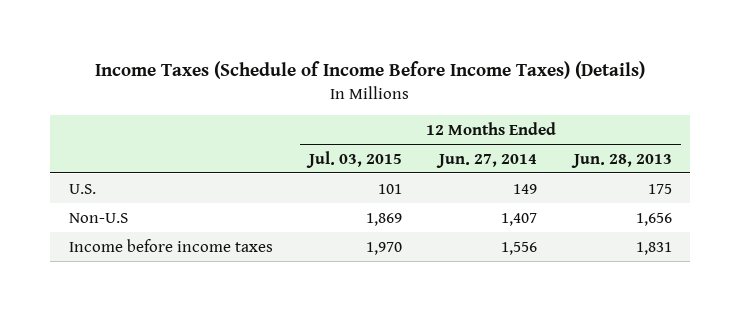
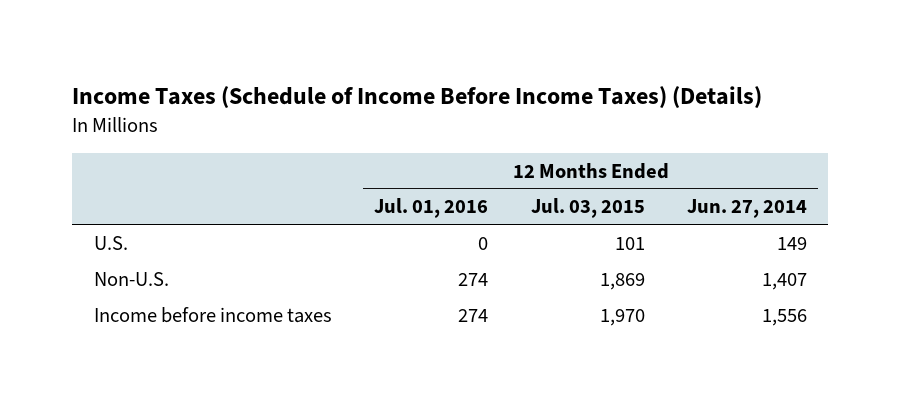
- | 12 Months Ended Jul. 03, 2015 | 12 Months Ended Jun. 27, 2014 | 12 Months Ended Jun. 28, 2013
+ | 12 Months Ended Jul. 01, 2016 | 12 Months Ended Jul. 03, 2015 | 12 Months Ended Jun. 27, 2014
- Non-U.S | 1,869 | 1,407 | 1,656
+ Non-U.S. | 274 | 1,869 | 1,407

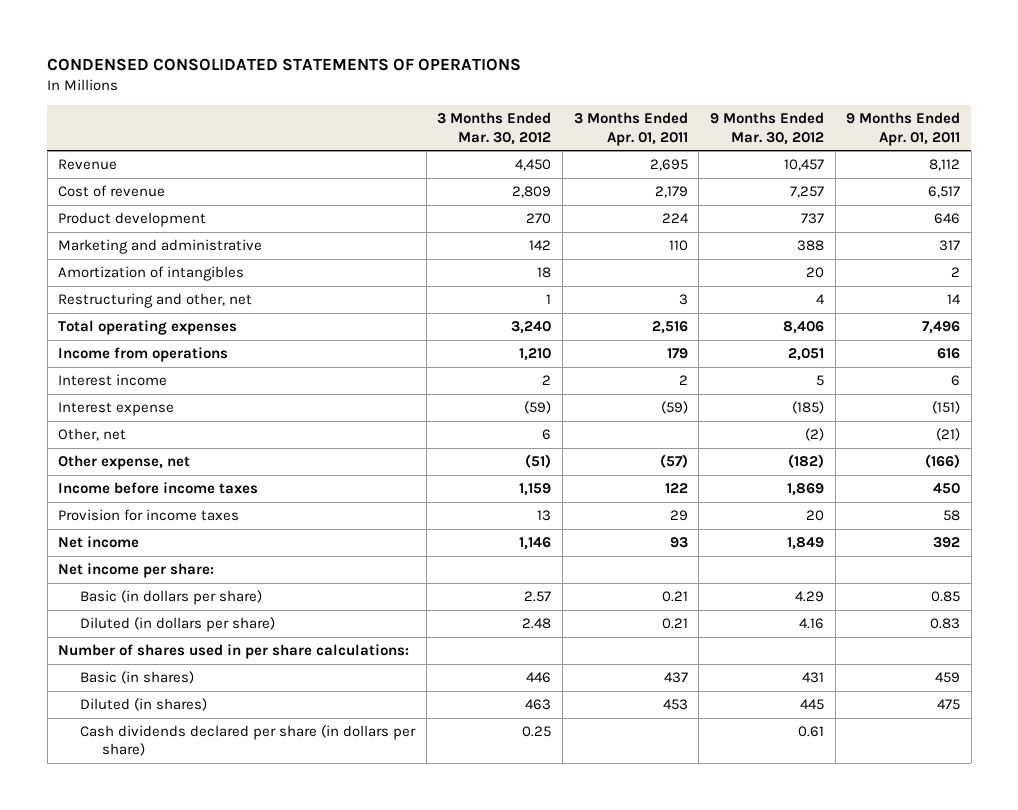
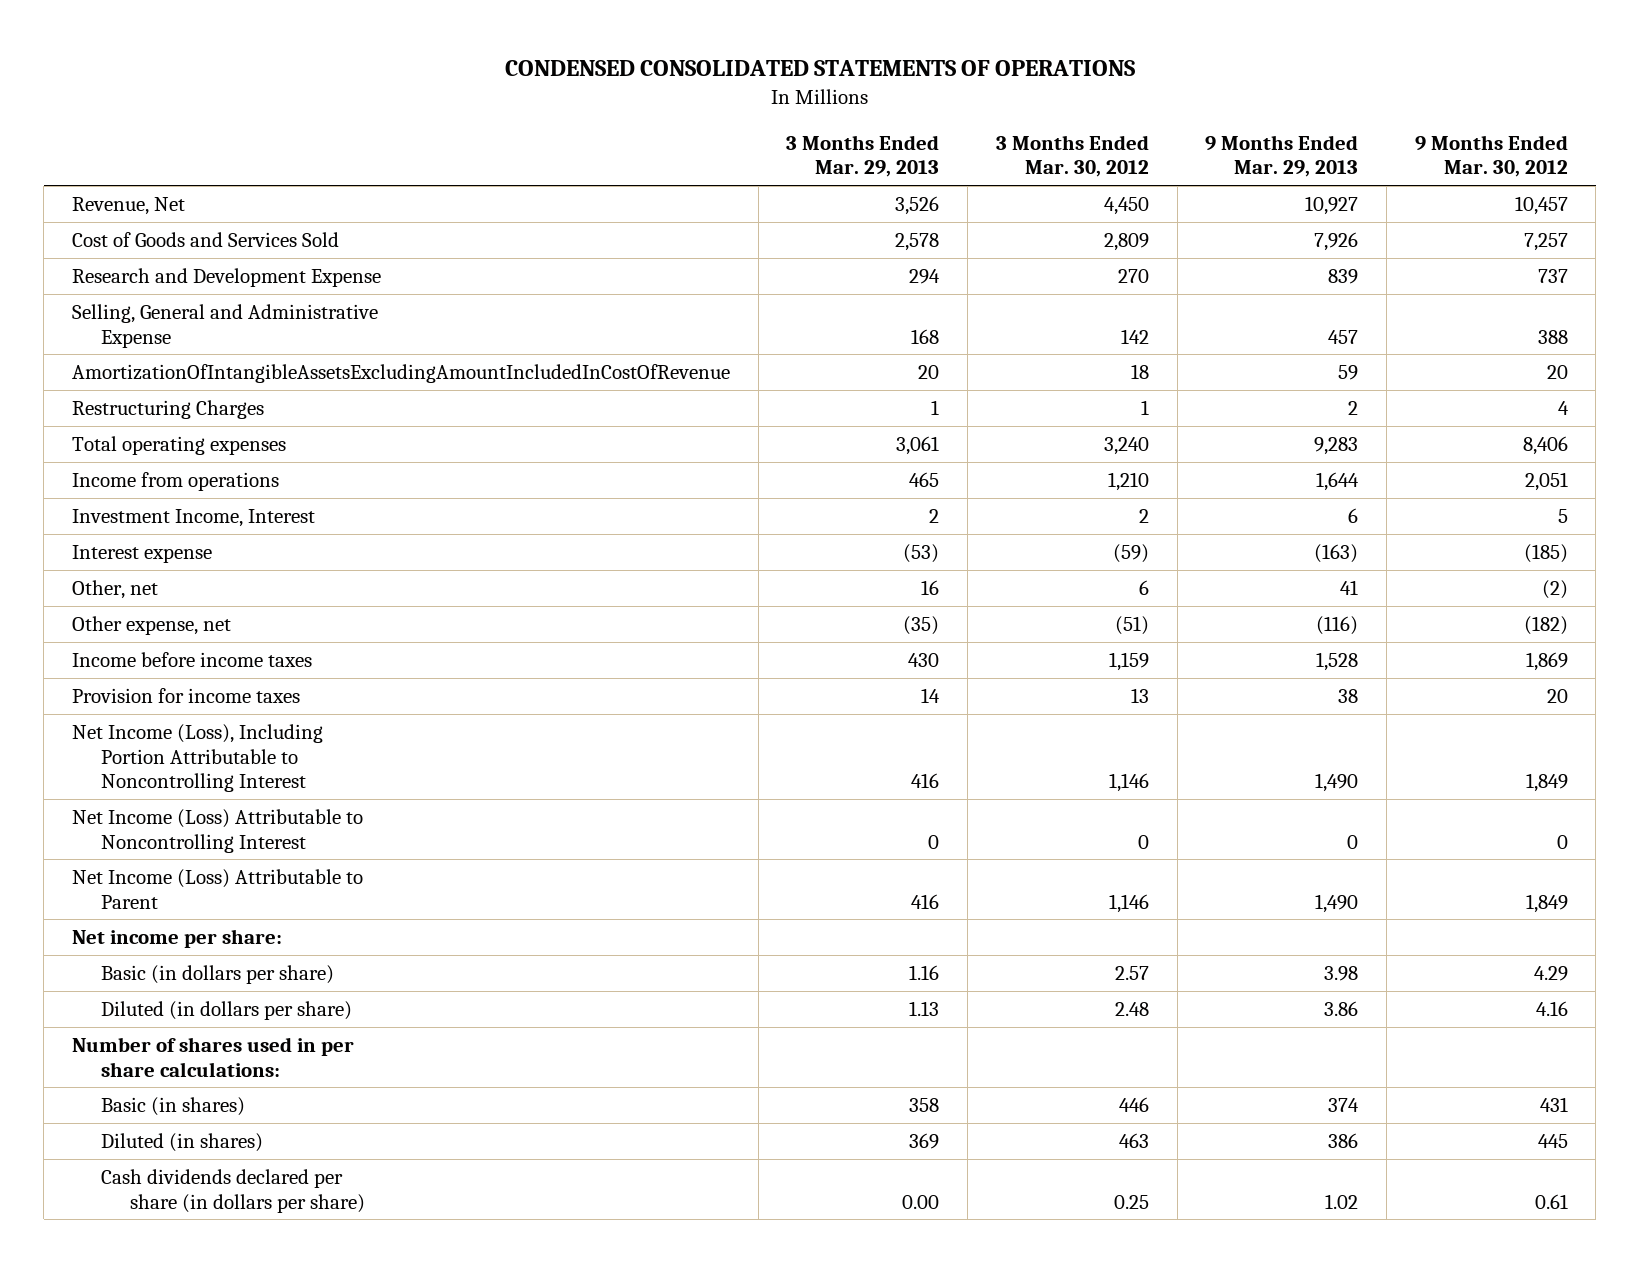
- | 3 Months Ended Mar. 30, 2012 | 3 Months Ended Apr. 01, 2011 | 9 Months Ended Mar. 30, 2012 | 9 Months Ended Apr. 01, 2011
+ | 3 Months Ended Mar. 29, 2013 | 3 Months Ended Mar. 30, 2012 | 9 Months Ended Mar. 29, 2013 | 9 Months Ended Mar. 30, 2012
- Revenue | 4,450 | 2,695 | 10,457 | 8,112
- Cost of revenue | 2,809 | 2,179 | 7,257 | 6,517
- Product development | 270 | 224 | 737 | 646
- Marketing and administrative | 142 | 110 | 388 | 317
- Amortization of intangibles | 18 | | 20 | 2
- Restructuring and other, net | 1 | 3 | 4 | 14
+ Revenue, Net | 3,526 | 4,450 | 10,927 | 10,457
+ Cost of Goods and Services Sold | 2,578 | 2,809 | 7,926 | 7,257
+ Research and Development Expense | 294 | 270 | 839 | 737
+ Selling, General and Administrative Expense | 168 | 142 | 457 | 388
+ AmortizationOfIntangibleAssetsExcludingAmountIncludedInCostOfRevenue | 20 | 18 | 59 | 20
+ Restructuring Charges | 1 | 1 | 2 | 4
- Interest income | 2 | 2 | 5 | 6
+ Investment Income, Interest | 2 | 2 | 6 | 5
- Net income | 1,146 | 93 | 1,849 | 392
+ Net Income (Loss), Including Portion Attributable to Noncontrolling Interest | 416 | 1,146 | 1,490 | 1,849
+ Net Income (Loss) Attributable to Noncontrolling Interest | 0 | 0 | 0 | 0
+ Net Income (Loss) Attributable to Parent | 416 | 1,146 | 1,490 | 1,849

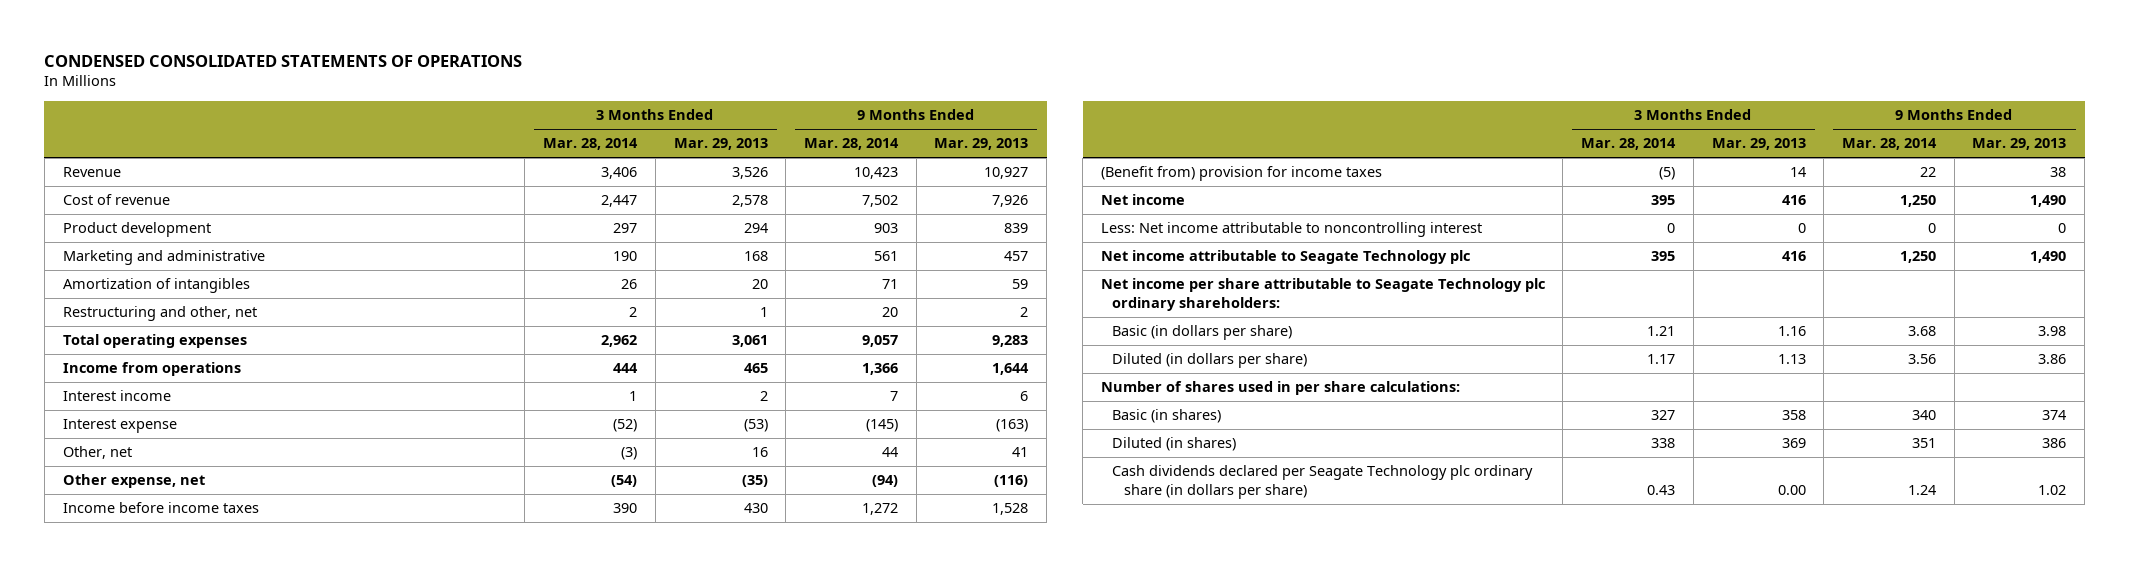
- | 3 Months Ended Mar. 29, 2013 | 3 Months Ended Mar. 30, 2012 | 9 Months Ended Mar. 29, 2013 | 9 Months Ended Mar. 30, 2012
+ | 3 Months Ended Mar. 28, 2014 | 3 Months Ended Mar. 29, 2013 | 9 Months Ended Mar. 28, 2014 | 9 Months Ended Mar. 29, 2013
- Revenue, Net | 3,526 | 4,450 | 10,927 | 10,457
- Cost of Goods and Services Sold | 2,578 | 2,809 | 7,926 | 7,257
- Research and Development Expense | 294 | 270 | 839 | 737
- Selling, General and Administrative Expense | 168 | 142 | 457 | 388
- AmortizationOfIntangibleAssetsExcludingAmountIncludedInCostOfRevenue | 20 | 18 | 59 | 20
- Restructuring Charges | 1 | 1 | 2 | 4
+ Revenue | 3,406 | 3,526 | 10,423 | 10,927
+ Cost of revenue | 2,447 | 2,578 | 7,502 | 7,926
+ Product development | 297 | 294 | 903 | 839
+ Marketing and administrative | 190 | 168 | 561 | 457
+ Amortization of intangibles | 26 | 20 | 71 | 59
+ Restructuring and other, net | 2 | 1 | 20 | 2
- Investment Income, Interest | 2 | 2 | 6 | 5
+ Interest income | 1 | 2 | 7 | 6
- Provision for income taxes | 14 | 13 | 38 | 20
- Net Income (Loss), Including Portion Attributable to Noncontrolling Interest | 416 | 1,146 | 1,490 | 1,849
- Net Income (Loss) Attributable to Noncontrolling Interest | 0 | 0 | 0 | 0
- Net Income (Loss) Attributable to Parent | 416 | 1,146 | 1,490 | 1,849
- Net income per share:
+ (Benefit from) provision for income taxes | (5) | 14 | 22 | 38
+ Net income | 395 | 416 | 1,250 | 1,490
+ Less: Net income attributable to noncontrolling interest | 0 | 0 | 0 | 0
+ Net income attributable to Seagate Technology plc | 395 | 416 | 1,250 | 1,490
+ Net income per share attributable to Seagate Technology plc ordinary shareholders:
- Cash dividends declared per share (in dollars per share) | 0.00 | 0.25 | 1.02 | 0.61
+ Cash dividends declared per Seagate Technology plc ordinary share (in dollars per share) | 0.43 | 0.00 | 1.24 | 1.02

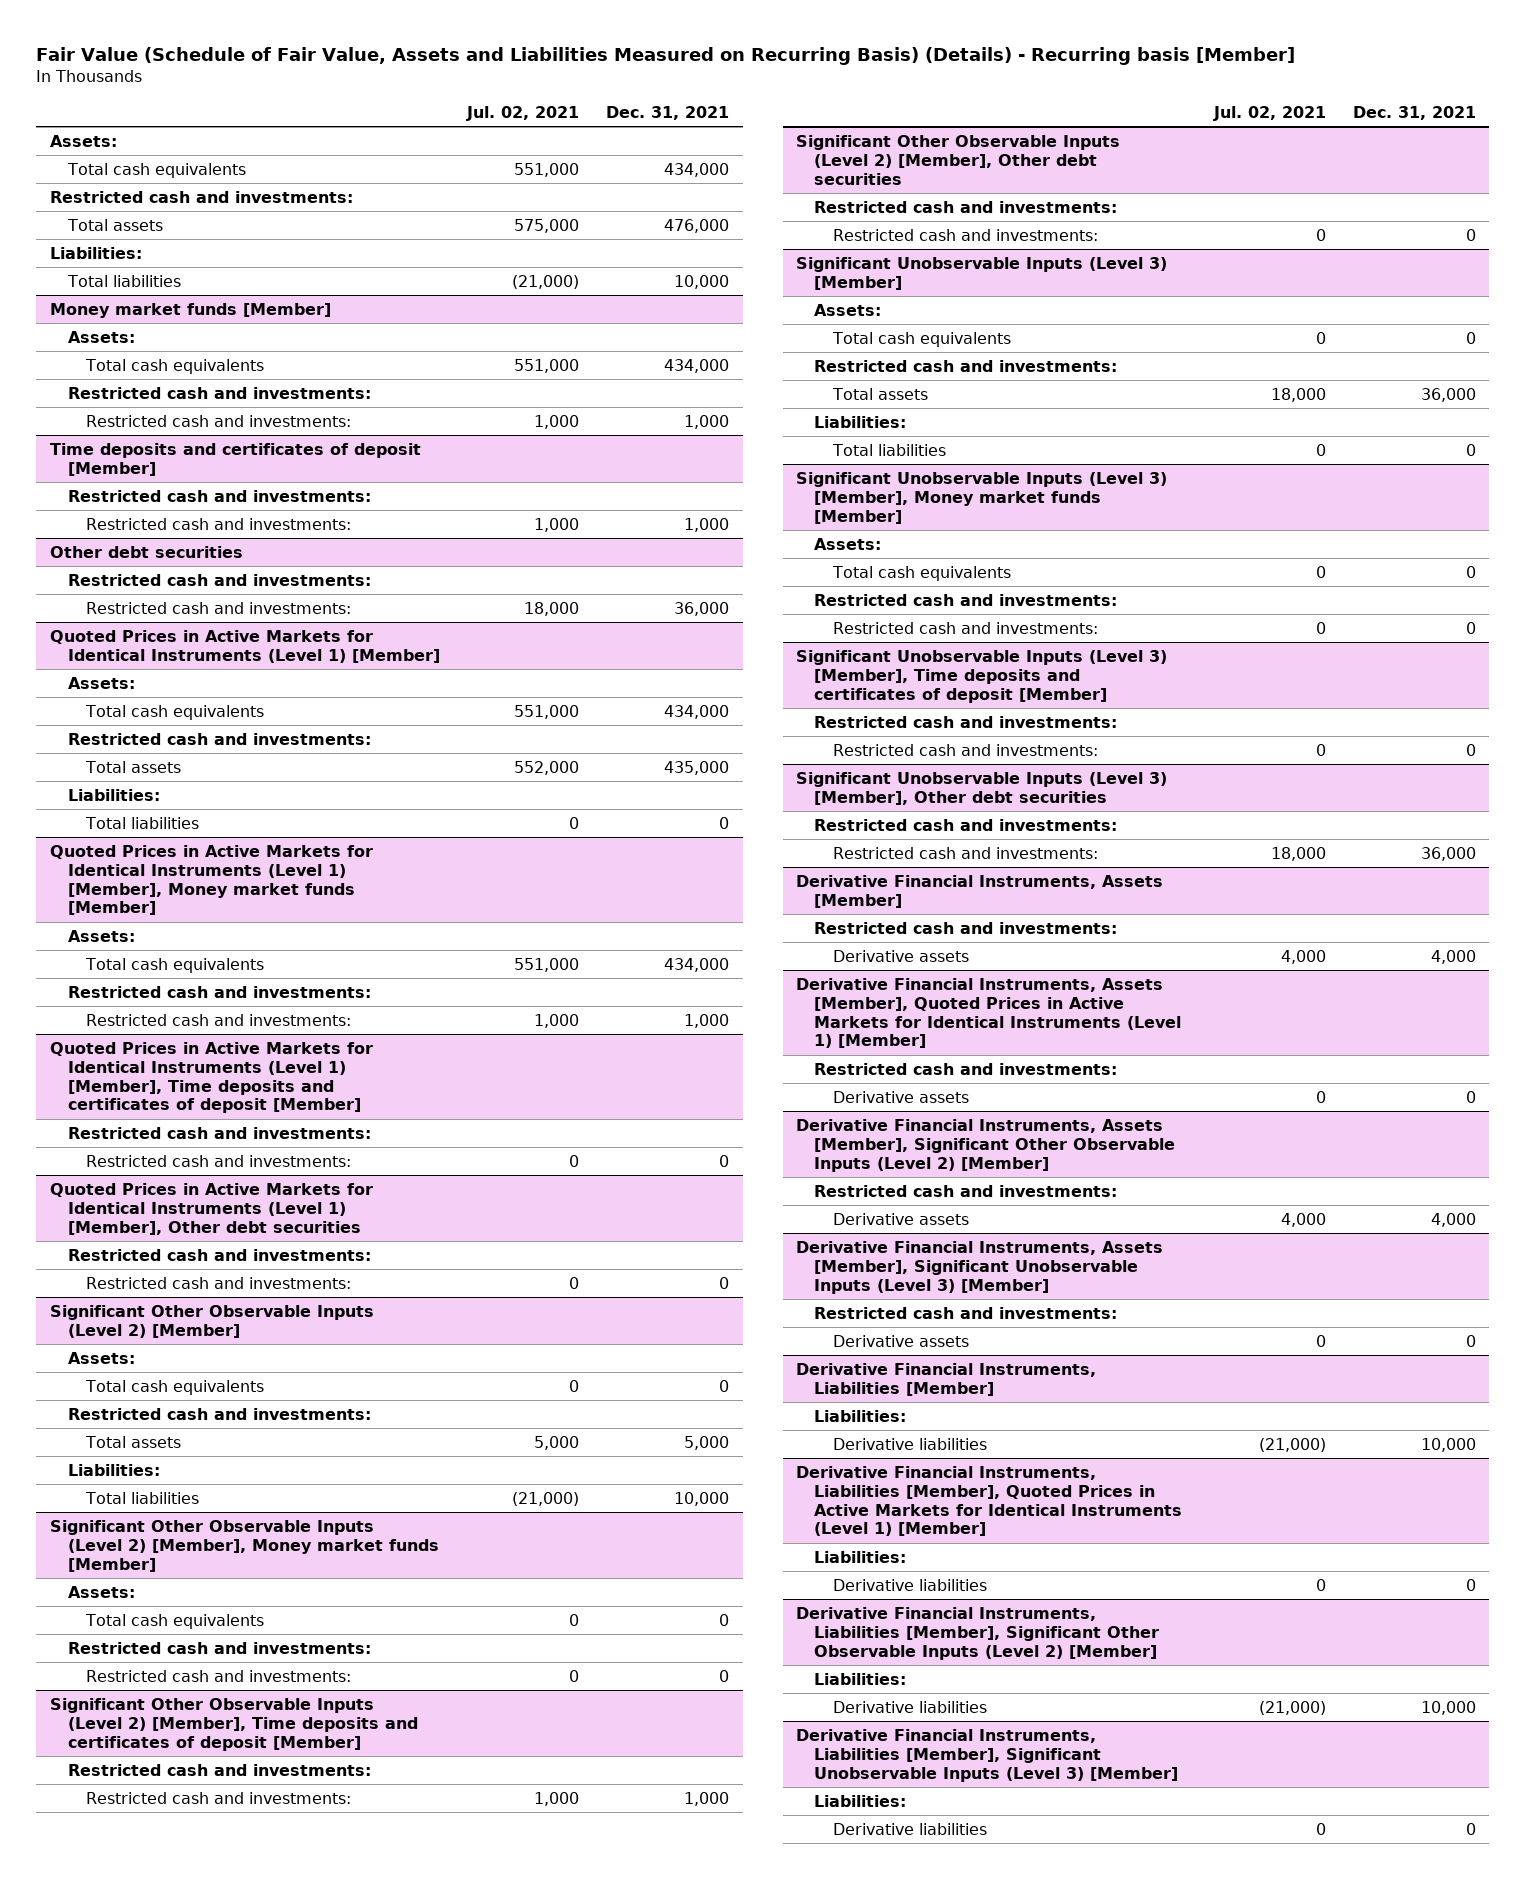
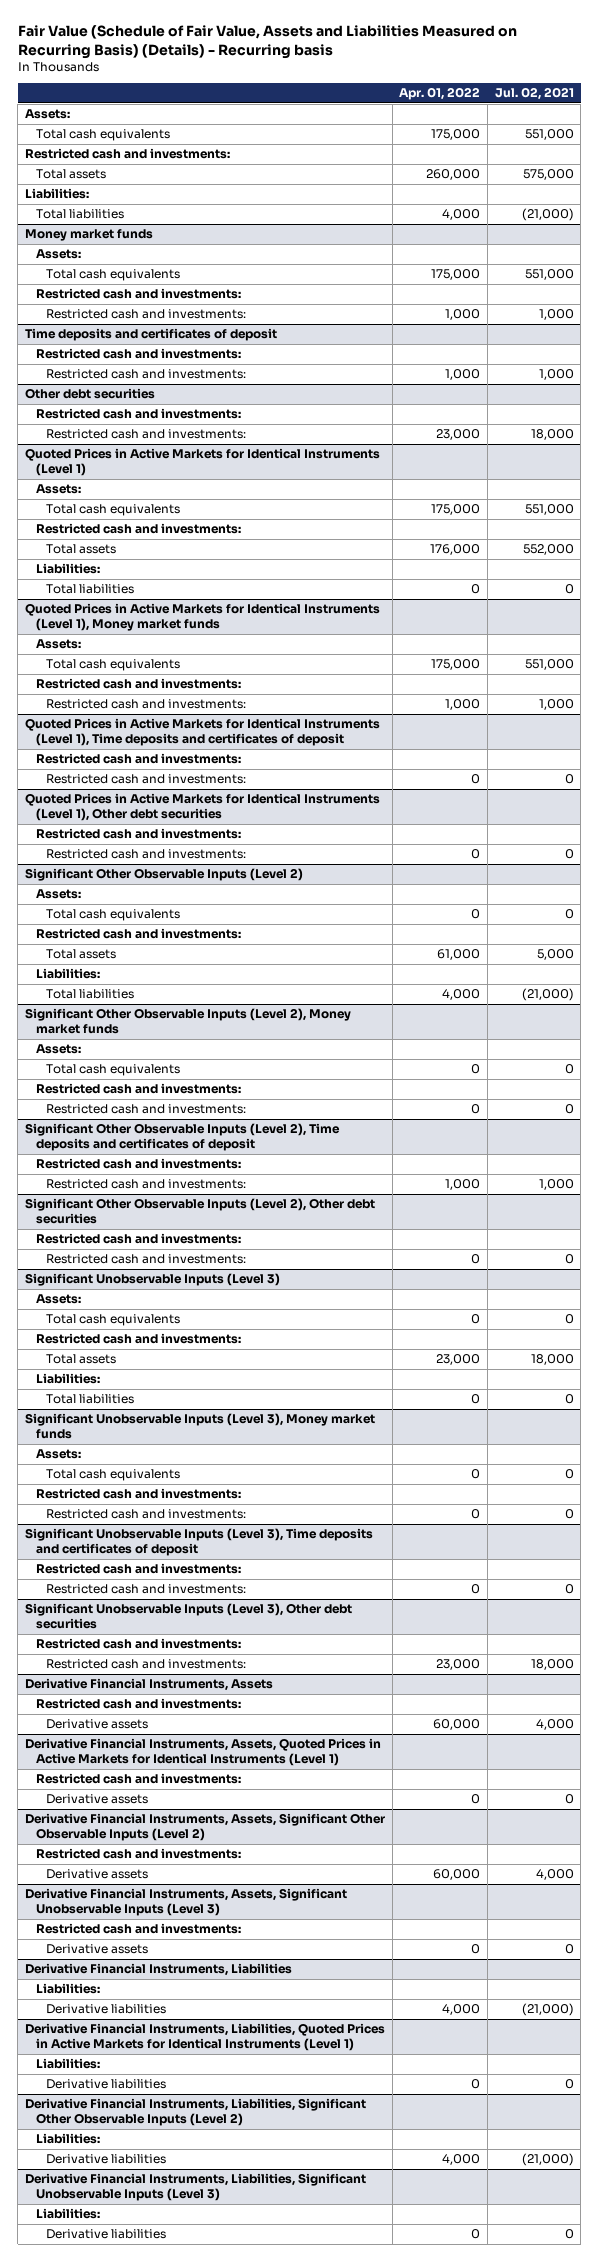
- Fair Value (Schedule of Fair Value, Assets and Liabilities Measured on Recurring Basis) (Details) - Recurring basis [Member]
+ Fair Value (Schedule of Fair Value, Assets and Liabilities Measured on Recurring Basis) (Details) - Recurring basis
- | Jul. 02, 2021 | Dec. 31, 2021
+ | Apr. 01, 2022 | Jul. 02, 2021
- Money market funds [Member]
+ Money market funds
- Time deposits and certificates of deposit [Member]
+ Time deposits and certificates of deposit
- Quoted Prices in Active Markets for Identical Instruments (Level 1) [Member]
+ Quoted Prices in Active Markets for Identical Instruments (Level 1)
- Quoted Prices in Active Markets for Identical Instruments (Level 1) [Member], Money market funds [Member]
+ Quoted Prices in Active Markets for Identical Instruments (Level 1), Money market funds
- Quoted Prices in Active Markets for Identical Instruments (Level 1) [Member], Time deposits and certificates of deposit [Member]
+ Quoted Prices in Active Markets for Identical Instruments (Level 1), Time deposits and certificates of deposit
- Quoted Prices in Active Markets for Identical Instruments (Level 1) [Member], Other debt securities
+ Quoted Prices in Active Markets for Identical Instruments (Level 1), Other debt securities
- Significant Other Observable Inputs (Level 2) [Member]
+ Significant Other Observable Inputs (Level 2)
- Significant Other Observable Inputs (Level 2) [Member], Money market funds [Member]
+ Significant Other Observable Inputs (Level 2), Money market funds
- Significant Other Observable Inputs (Level 2) [Member], Time deposits and certificates of deposit [Member]
+ Significant Other Observable Inputs (Level 2), Time deposits and certificates of deposit
- Significant Other Observable Inputs (Level 2) [Member], Other debt securities
+ Significant Other Observable Inputs (Level 2), Other debt securities
- Significant Unobservable Inputs (Level 3) [Member]
+ Significant Unobservable Inputs (Level 3)
- Significant Unobservable Inputs (Level 3) [Member], Money market funds [Member]
+ Significant Unobservable Inputs (Level 3), Money market funds
- Significant Unobservable Inputs (Level 3) [Member], Time deposits and certificates of deposit [Member]
+ Significant Unobservable Inputs (Level 3), Time deposits and certificates of deposit
- Significant Unobservable Inputs (Level 3) [Member], Other debt securities
+ Significant Unobservable Inputs (Level 3), Other debt securities
- Derivative Financial Instruments, Assets [Member]
+ Derivative Financial Instruments, Assets
- Derivative Financial Instruments, Assets [Member], Quoted Prices in Active Markets for Identical Instruments (Level 1) [Member]
+ Derivative Financial Instruments, Assets, Quoted Prices in Active Markets for Identical Instruments (Level 1)
- Derivative Financial Instruments, Assets [Member], Significant Other Observable Inputs (Level 2) [Member]
+ Derivative Financial Instruments, Assets, Significant Other Observable Inputs (Level 2)
- Derivative Financial Instruments, Assets [Member], Significant Unobservable Inputs (Level 3) [Member]
+ Derivative Financial Instruments, Assets, Significant Unobservable Inputs (Level 3)
- Derivative Financial Instruments, Liabilities [Member]
+ Derivative Financial Instruments, Liabilities
- Derivative Financial Instruments, Liabilities [Member], Quoted Prices in Active Markets for Identical Instruments (Level 1) [Member]
+ Derivative Financial Instruments, Liabilities, Quoted Prices in Active Markets for Identical Instruments (Level 1)
- Derivative Financial Instruments, Liabilities [Member], Significant Other Observable Inputs (Level 2) [Member]
+ Derivative Financial Instruments, Liabilities, Significant Other Observable Inputs (Level 2)
- Derivative Financial Instruments, Liabilities [Member], Significant Unobservable Inputs (Level 3) [Member]
+ Derivative Financial Instruments, Liabilities, Significant Unobservable Inputs (Level 3)

